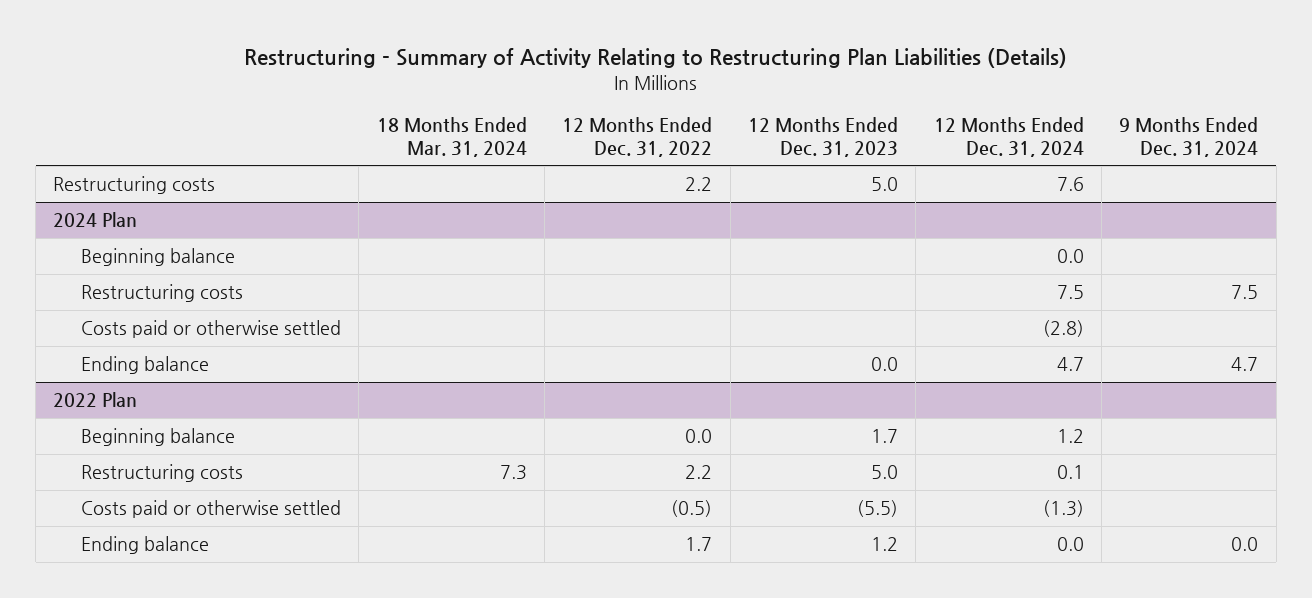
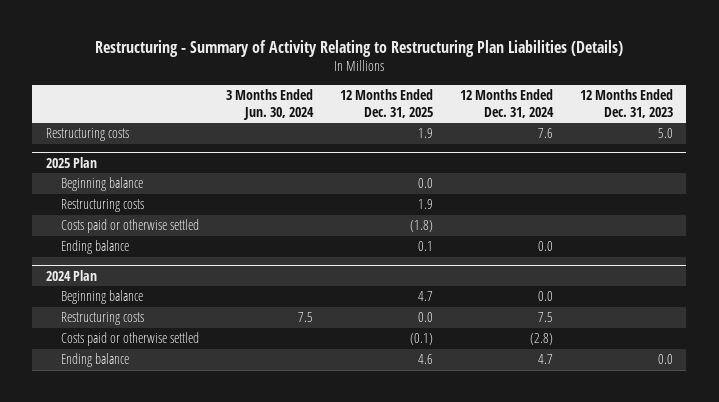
- | 18 Months Ended Mar. 31, 2024 | 12 Months Ended Dec. 31, 2022 | 12 Months Ended Dec. 31, 2023 | 12 Months Ended Dec. 31, 2024 | 9 Months Ended Dec. 31, 2024
+ | 3 Months Ended Jun. 30, 2024 | 12 Months Ended Dec. 31, 2025 | 12 Months Ended Dec. 31, 2024 | 12 Months Ended Dec. 31, 2023
+ 2025 Plan
+ Beginning balance | | 0.0 | |
+ Restructuring costs | | 1.9 | |
+ Costs paid or otherwise settled | | (1.8) | |
+ Ending balance | | 0.1 | 0.0 |
- 2022 Plan
- Beginning balance | | 0.0 | 1.7 | 1.2 |
- Restructuring costs | 7.3 | 2.2 | 5.0 | 0.1 |
- Costs paid or otherwise settled | | (0.5) | (5.5) | (1.3) |
- Ending balance | | 1.7 | 1.2 | 0.0 | 0.0

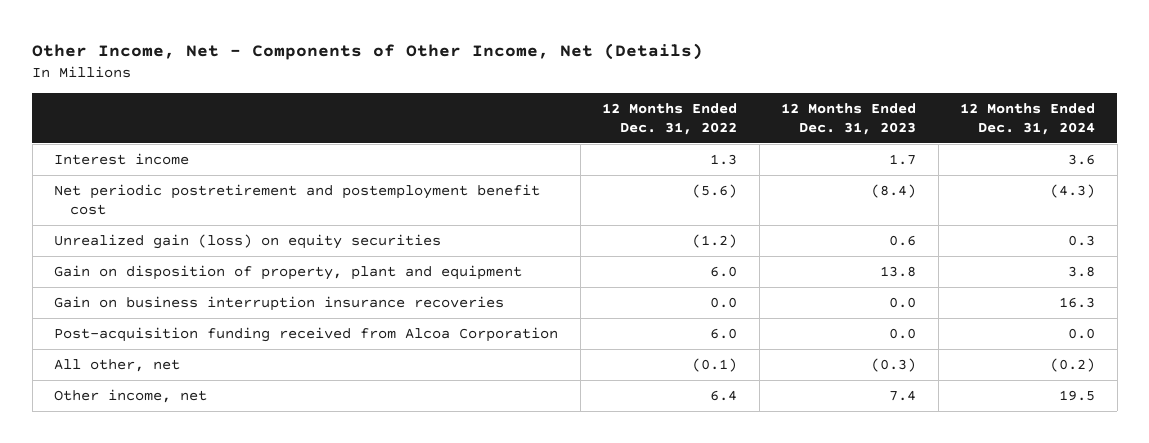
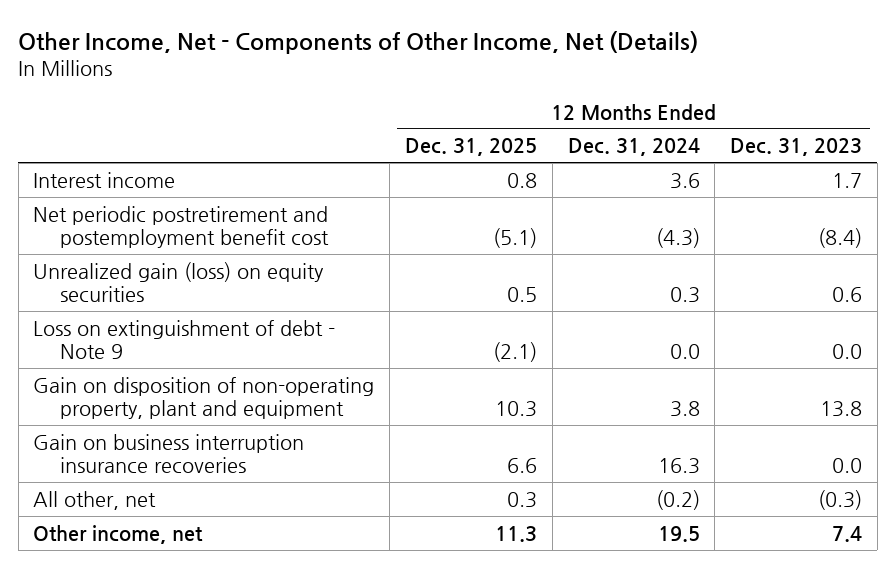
- | 12 Months Ended Dec. 31, 2022 | 12 Months Ended Dec. 31, 2023 | 12 Months Ended Dec. 31, 2024
+ | 12 Months Ended Dec. 31, 2025 | 12 Months Ended Dec. 31, 2024 | 12 Months Ended Dec. 31, 2023
- Gain on disposition of property, plant and equipment | 6.0 | 13.8 | 3.8
+ Loss on extinguishment of debt - Note 9 | (2.1) | 0.0 | 0.0
+ Gain on disposition of non-operating property, plant and equipment | 10.3 | 3.8 | 13.8
- Post-acquisition funding received from Alcoa Corporation | 6.0 | 0.0 | 0.0

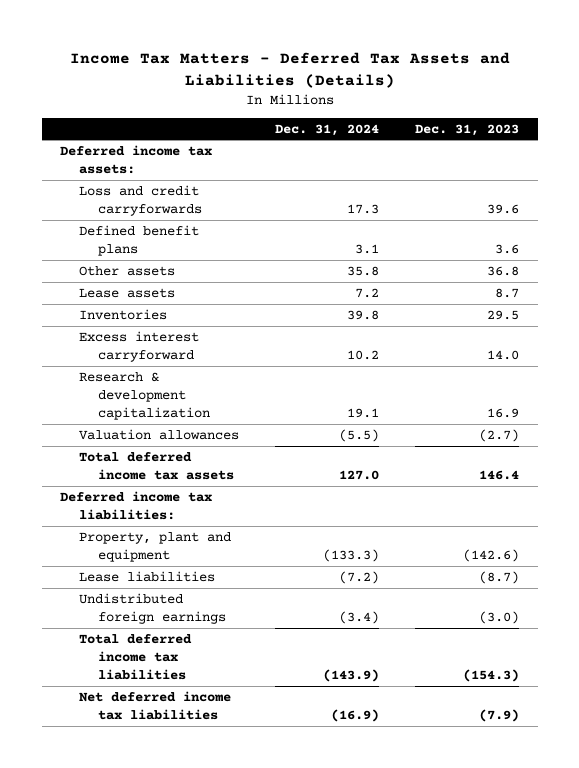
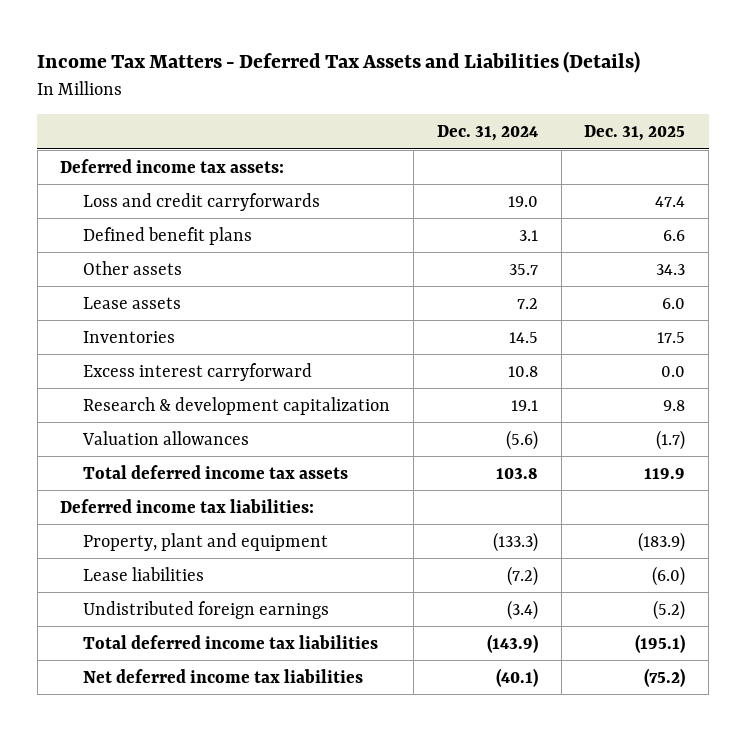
- | Dec. 31, 2024 | Dec. 31, 2023
+ | Dec. 31, 2024 | Dec. 31, 2025
- Loss and credit carryforwards | 17.3 | 39.6
+ Loss and credit carryforwards | 19.0 | 47.4
- Other assets | 35.8 | 36.8
+ Other assets | 35.7 | 34.3
- Inventories | 39.8 | 29.5
- Excess interest carryforward | 10.2 | 14.0
+ Inventories | 14.5 | 17.5
+ Excess interest carryforward | 10.8 | 0.0
- Valuation allowances | (5.5) | (2.7)
- Total deferred income tax assets | 127.0 | 146.4
+ Valuation allowances | (5.6) | (1.7)
+ Total deferred income tax assets | 103.8 | 119.9
- Net deferred income tax liabilities | (16.9) | (7.9)
+ Net deferred income tax liabilities | (40.1) | (75.2)

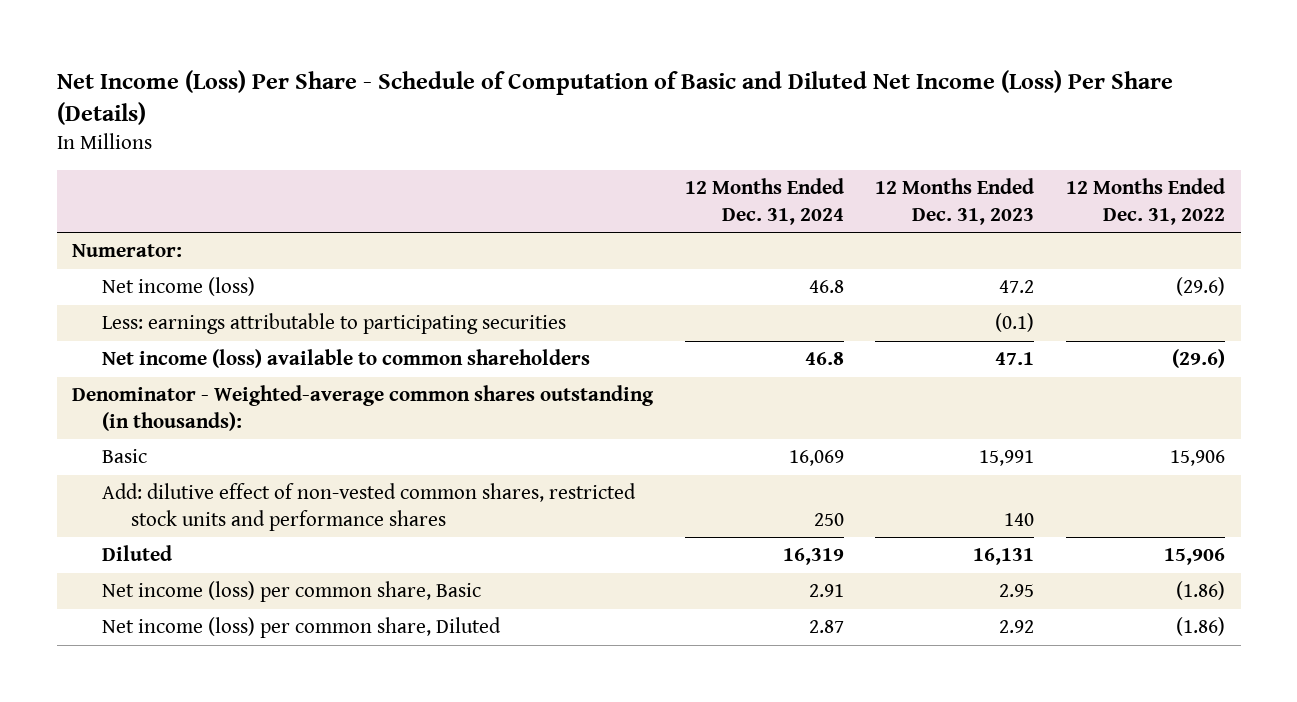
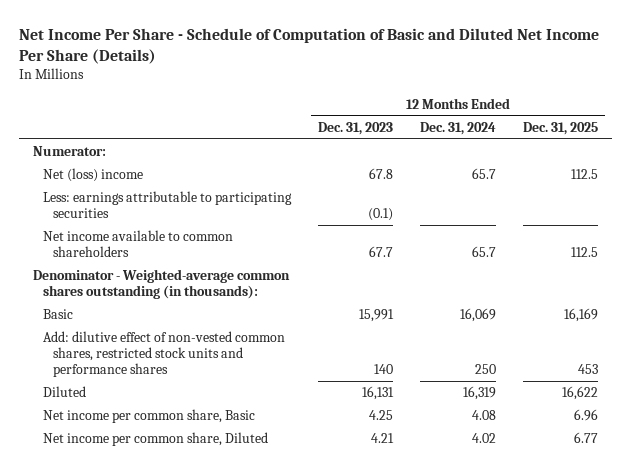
- Net Income (Loss) Per Share - Schedule of Computation of Basic and Diluted Net Income (Loss) Per Share (Details)
+ Net Income Per Share - Schedule of Computation of Basic and Diluted Net Income Per Share (Details)
- | 12 Months Ended Dec. 31, 2024 | 12 Months Ended Dec. 31, 2023 | 12 Months Ended Dec. 31, 2022
+ | 12 Months Ended Dec. 31, 2023 | 12 Months Ended Dec. 31, 2024 | 12 Months Ended Dec. 31, 2025
- Net income (loss) | 46.8 | 47.2 | (29.6)
+ Net (loss) income | 67.8 | 65.7 | 112.5
- Net income (loss) available to common shareholders | 46.8 | 47.1 | (29.6)
+ Net income available to common shareholders | 67.7 | 65.7 | 112.5
- Net income (loss) per common share, Basic | 2.91 | 2.95 | (1.86)
- Net income (loss) per common share, Diluted | 2.87 | 2.92 | (1.86)
+ Net income per common share, Basic | 4.25 | 4.08 | 6.96
+ Net income per common share, Diluted | 4.21 | 4.02 | 6.77

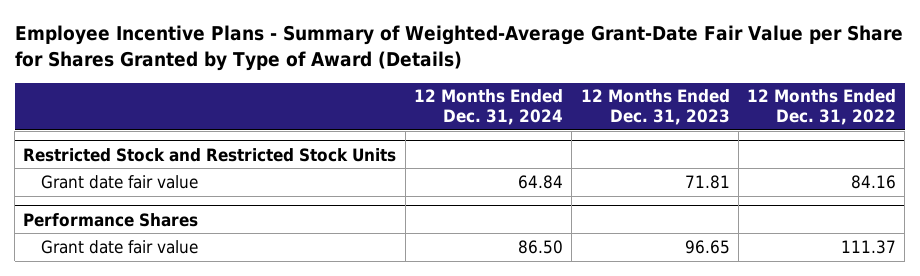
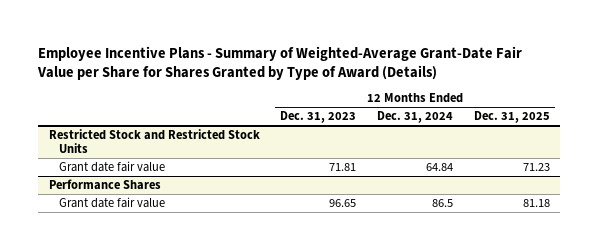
- | 12 Months Ended Dec. 31, 2024 | 12 Months Ended Dec. 31, 2023 | 12 Months Ended Dec. 31, 2022
+ | 12 Months Ended Dec. 31, 2023 | 12 Months Ended Dec. 31, 2024 | 12 Months Ended Dec. 31, 2025
@ Performance Shares
- Grant date fair value | 86.50 | 96.65 | 111.37
+ Grant date fair value | 96.65 | 86.5 | 81.18

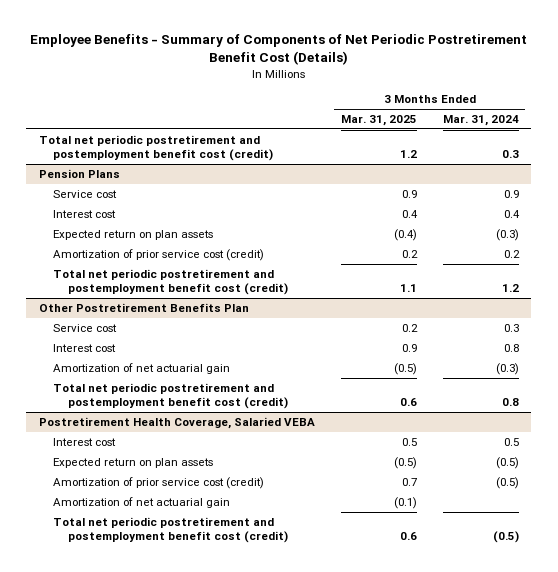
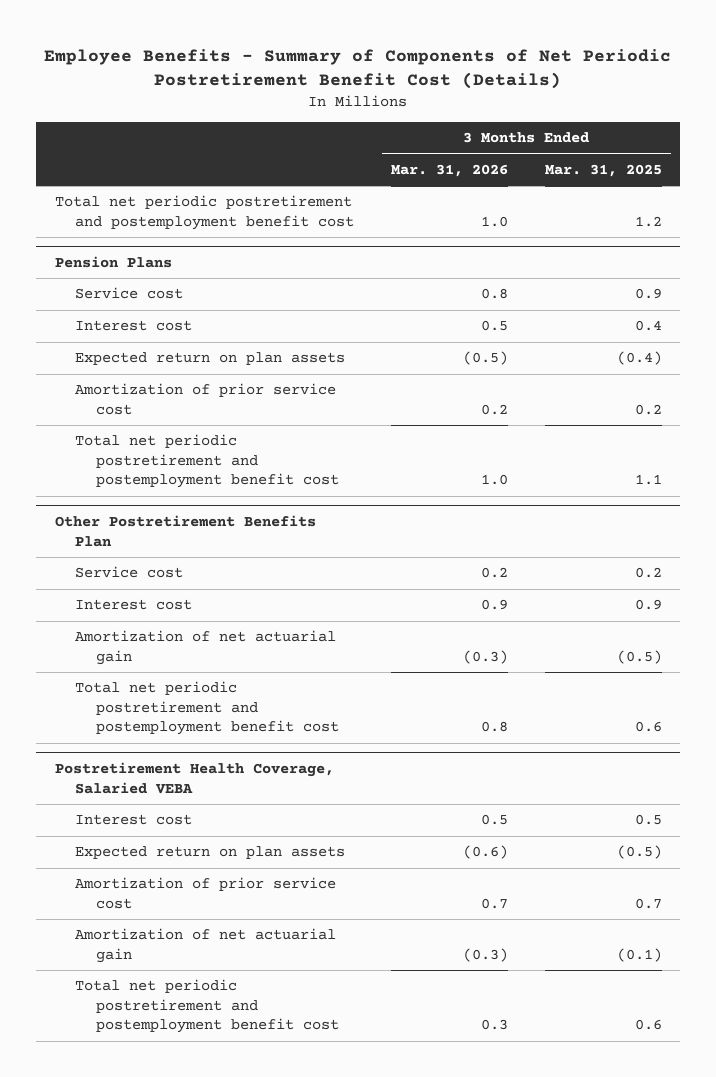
- | 3 Months Ended Mar. 31, 2025 | 3 Months Ended Mar. 31, 2024
+ | 3 Months Ended Mar. 31, 2026 | 3 Months Ended Mar. 31, 2025
- Total net periodic postretirement and postemployment benefit cost (credit) | 1.2 | 0.3
+ Total net periodic postretirement and postemployment benefit cost | 1.0 | 1.2
@ Pension Plans
- Amortization of prior service cost (credit) | 0.2 | 0.2
- Total net periodic postretirement and postemployment benefit cost (credit) | 1.1 | 1.2
+ Amortization of prior service cost | 0.2 | 0.2
+ Total net periodic postretirement and postemployment benefit cost | 1.0 | 1.1
@ Other Postretirement Benefits Plan
- Total net periodic postretirement and postemployment benefit cost (credit) | 0.6 | 0.8
+ Total net periodic postretirement and postemployment benefit cost | 0.8 | 0.6
@ Postretirement Health Coverage, Salaried VEBA
- Amortization of prior service cost (credit) | 0.7 | (0.5)
+ Amortization of prior service cost | 0.7 | 0.7
- Total net periodic postretirement and postemployment benefit cost (credit) | 0.6 | (0.5)
+ Total net periodic postretirement and postemployment benefit cost | 0.3 | 0.6

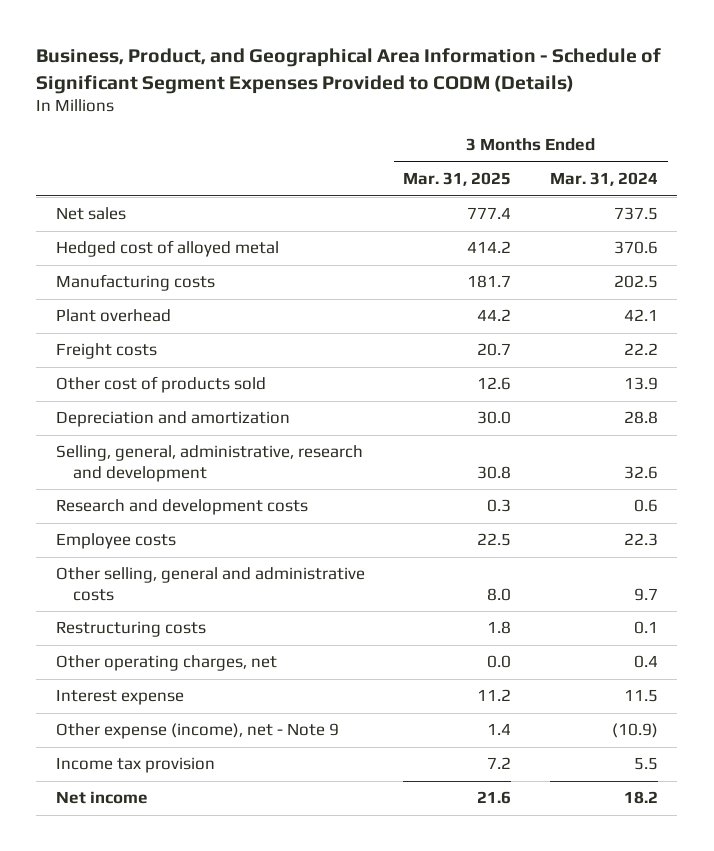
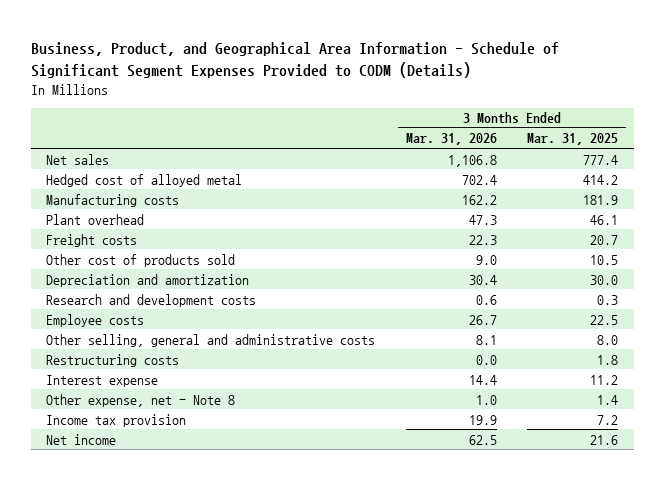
- | 3 Months Ended Mar. 31, 2025 | 3 Months Ended Mar. 31, 2024
+ | 3 Months Ended Mar. 31, 2026 | 3 Months Ended Mar. 31, 2025
- Manufacturing costs | 181.7 | 202.5
- Plant overhead | 44.2 | 42.1
+ Manufacturing costs | 162.2 | 181.9
+ Plant overhead | 47.3 | 46.1
- Other cost of products sold | 12.6 | 13.9
+ Other cost of products sold | 9.0 | 10.5
- Selling, general, administrative, research and development | 30.8 | 32.6
- Other operating charges, net | 0.0 | 0.4
- Other expense (income), net - Note 9 | 1.4 | (10.9)
+ Other expense, net - Note 8 | 1.0 | 1.4

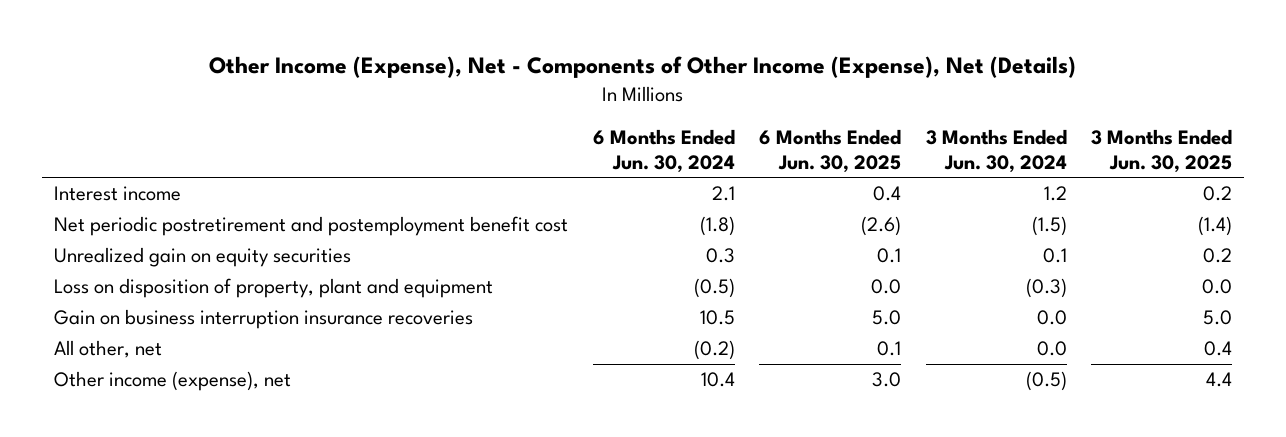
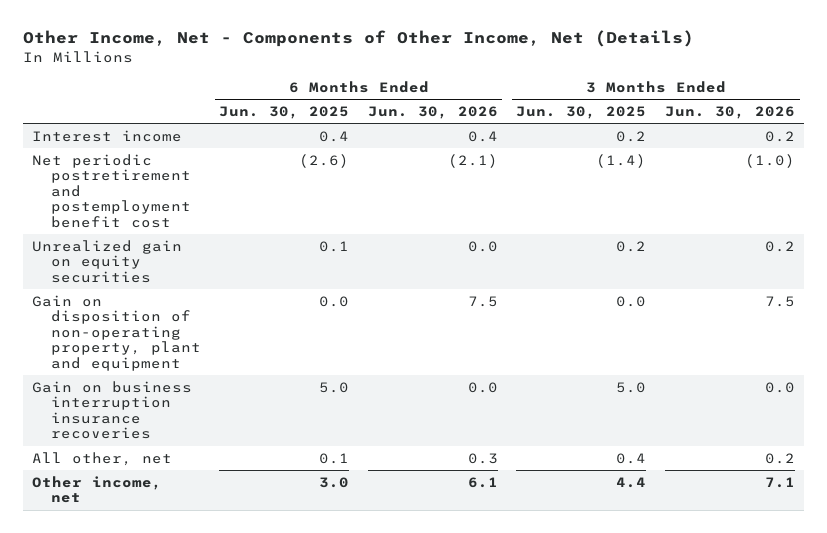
- Other Income (Expense), Net - Components of Other Income (Expense), Net (Details)
+ Other Income, Net - Components of Other Income, Net (Details)
- | 6 Months Ended Jun. 30, 2024 | 6 Months Ended Jun. 30, 2025 | 3 Months Ended Jun. 30, 2024 | 3 Months Ended Jun. 30, 2025
+ | 6 Months Ended Jun. 30, 2025 | 6 Months Ended Jun. 30, 2026 | 3 Months Ended Jun. 30, 2025 | 3 Months Ended Jun. 30, 2026
- Loss on disposition of property, plant and equipment | (0.5) | 0.0 | (0.3) | 0.0
+ Gain on disposition of non-operating property, plant and equipment | 0.0 | 7.5 | 0.0 | 7.5
- Other income (expense), net | 10.4 | 3.0 | (0.5) | 4.4
+ Other income, net | 3.0 | 6.1 | 4.4 | 7.1

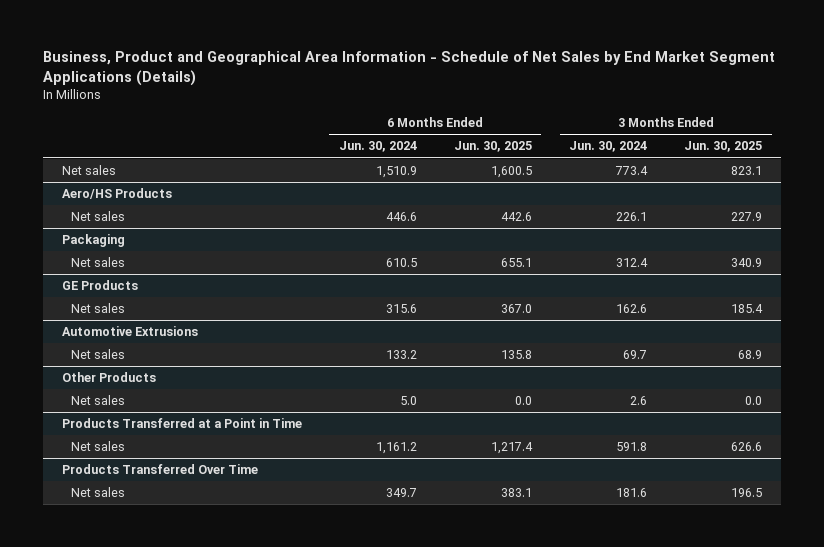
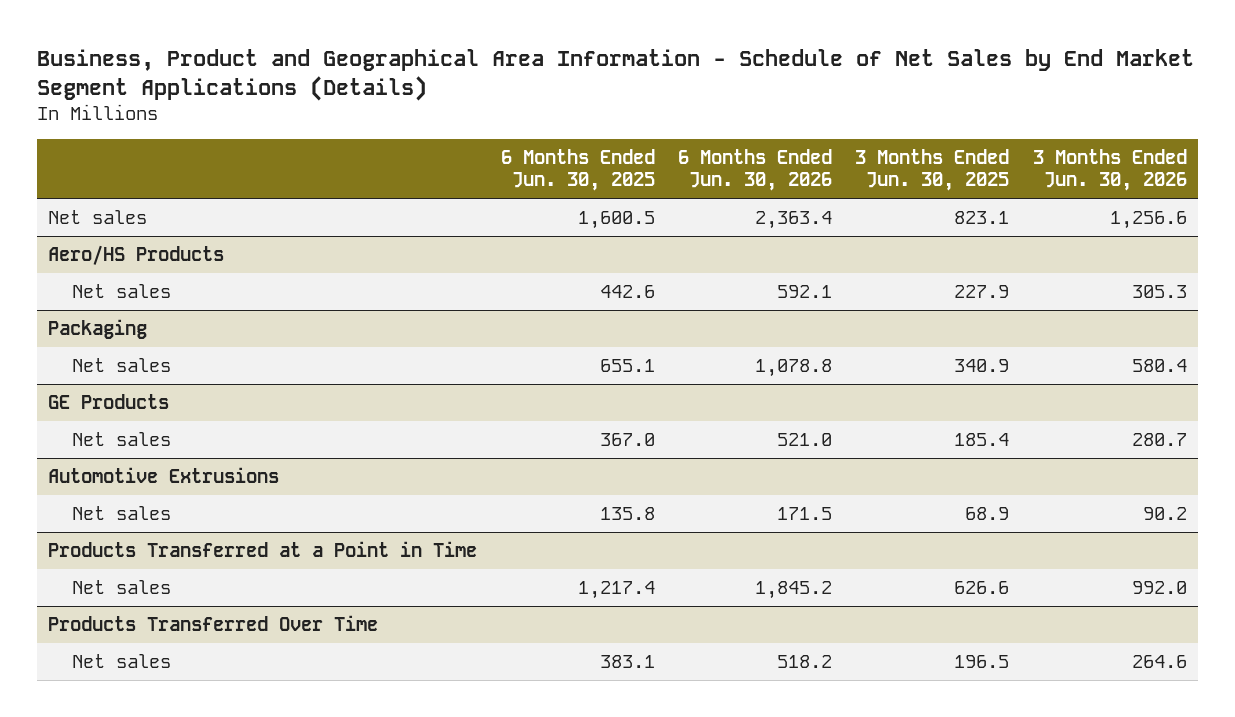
- | 6 Months Ended Jun. 30, 2024 | 6 Months Ended Jun. 30, 2025 | 3 Months Ended Jun. 30, 2024 | 3 Months Ended Jun. 30, 2025
+ | 6 Months Ended Jun. 30, 2025 | 6 Months Ended Jun. 30, 2026 | 3 Months Ended Jun. 30, 2025 | 3 Months Ended Jun. 30, 2026
- Other Products
- Net sales | 5.0 | 0.0 | 2.6 | 0.0

